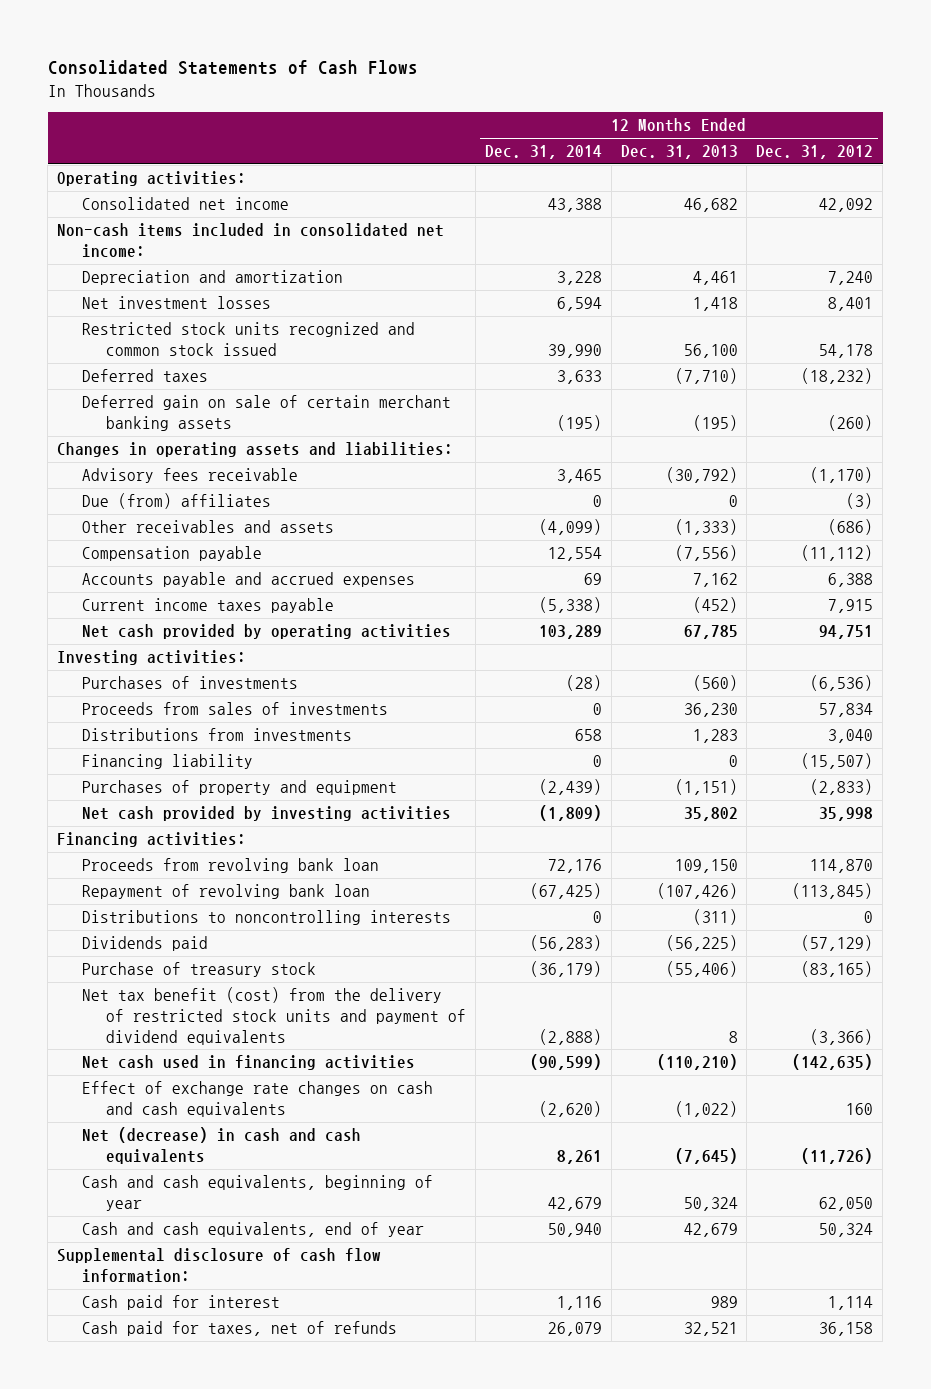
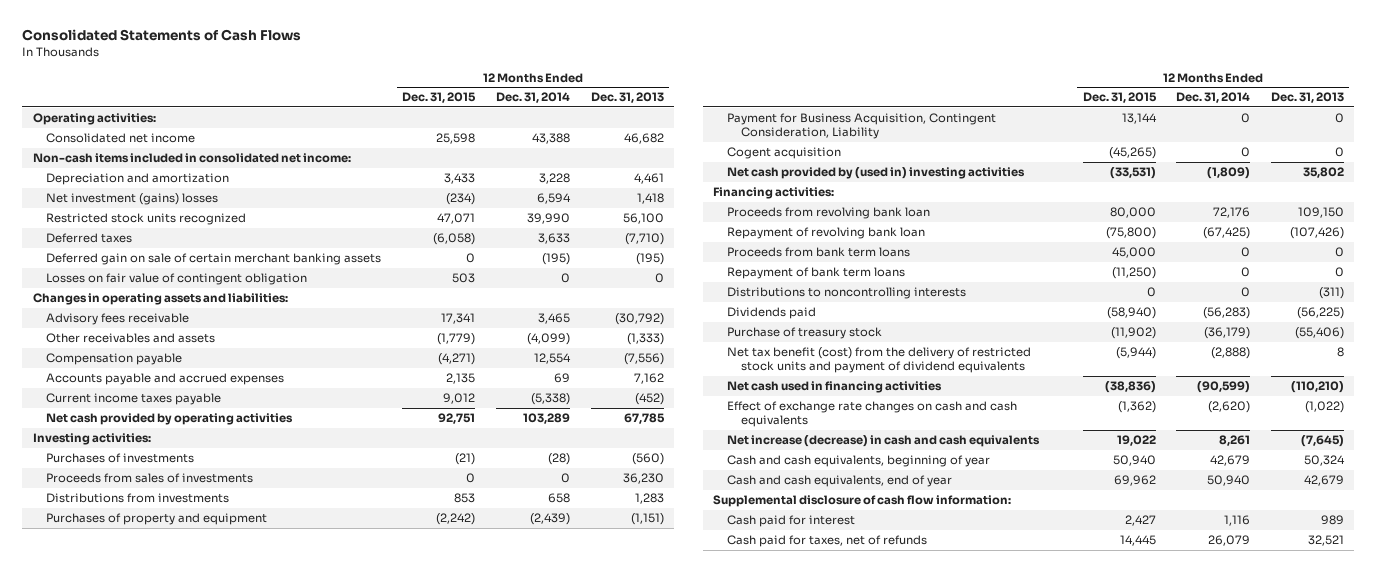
- | 12 Months Ended Dec. 31, 2014 | 12 Months Ended Dec. 31, 2013 | 12 Months Ended Dec. 31, 2012
+ | 12 Months Ended Dec. 31, 2015 | 12 Months Ended Dec. 31, 2014 | 12 Months Ended Dec. 31, 2013
- Net investment losses | 6,594 | 1,418 | 8,401
- Restricted stock units recognized and common stock issued | 39,990 | 56,100 | 54,178
+ Net investment (gains) losses | (234) | 6,594 | 1,418
+ Restricted stock units recognized | 47,071 | 39,990 | 56,100
+ Losses on fair value of contingent obligation | 503 | 0 | 0
- Due (from) affiliates | 0 | 0 | (3)
- Financing liability | 0 | 0 | (15,507)
- Net cash provided by investing activities | (1,809) | 35,802 | 35,998
+ Payment for Business Acquisition, Contingent Consideration, Liability | 13,144 | 0 | 0
+ Cogent acquisition | (45,265) | 0 | 0
+ Net cash provided by (used in) investing activities | (33,531) | (1,809) | 35,802
+ Proceeds from bank term loans | 45,000 | 0 | 0
+ Repayment of bank term loans | (11,250) | 0 | 0
- Net (decrease) in cash and cash equivalents | 8,261 | (7,645) | (11,726)
+ Net increase (decrease) in cash and cash equivalents | 19,022 | 8,261 | (7,645)

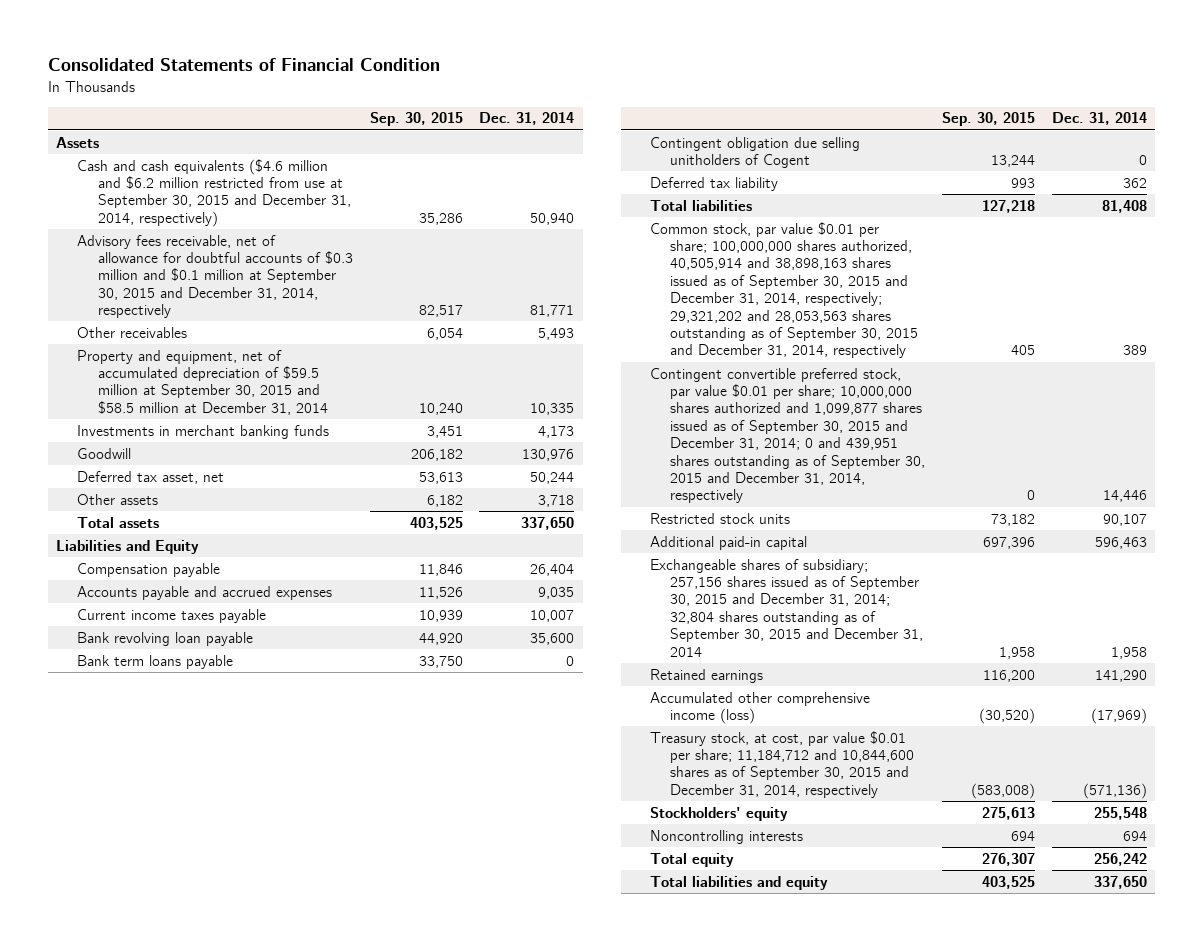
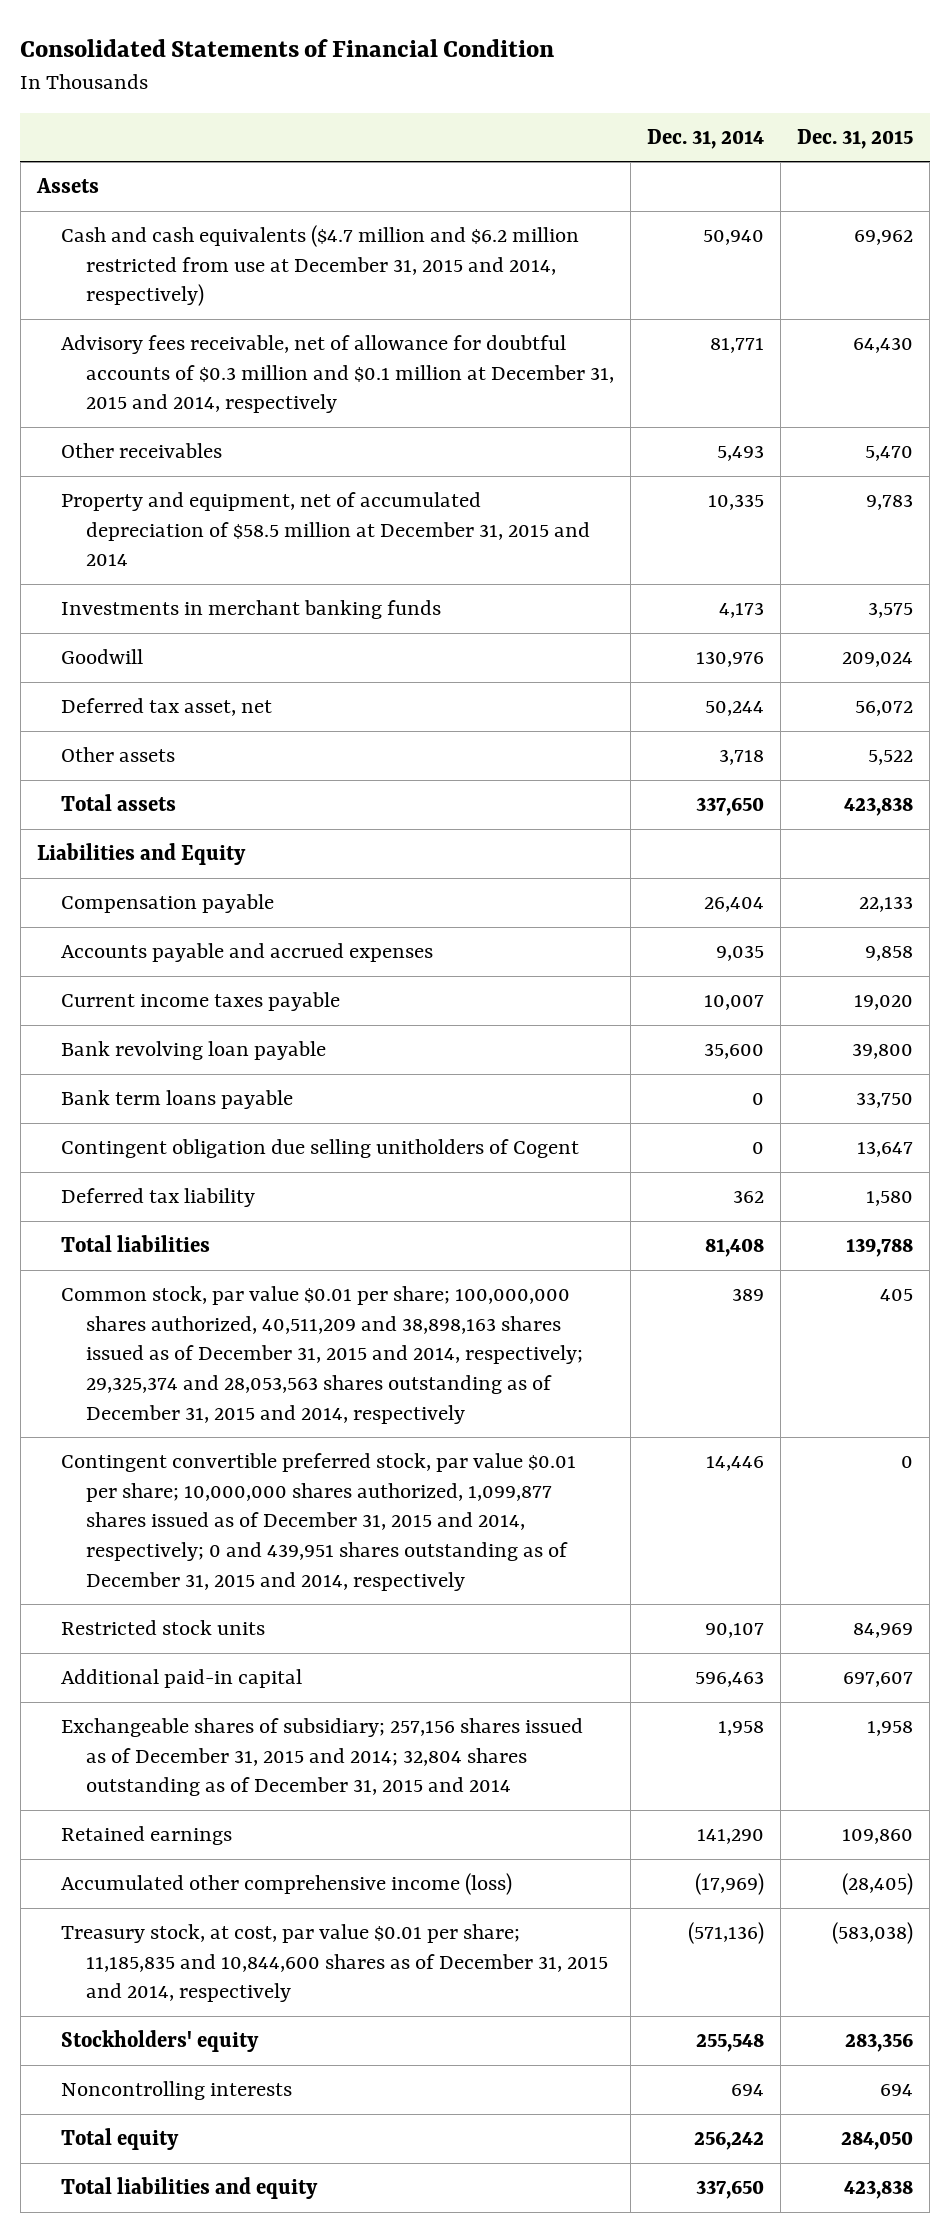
- | Sep. 30, 2015 | Dec. 31, 2014
+ | Dec. 31, 2014 | Dec. 31, 2015
- Cash and cash equivalents ($4.6 million and $6.2 million restricted from use at September 30, 2015 and December 31, 2014, respectively) | 35,286 | 50,940
- Advisory fees receivable, net of allowance for doubtful accounts of $0.3 million and $0.1 million at September 30, 2015 and December 31, 2014, respectively | 82,517 | 81,771
+ Cash and cash equivalents ($4.7 million and $6.2 million restricted from use at December 31, 2015 and 2014, respectively) | 50,940 | 69,962
+ Advisory fees receivable, net of allowance for doubtful accounts of $0.3 million and $0.1 million at December 31, 2015 and 2014, respectively | 81,771 | 64,430
- Property and equipment, net of accumulated depreciation of $59.5 million at September 30, 2015 and $58.5 million at December 31, 2014 | 10,240 | 10,335
+ Property and equipment, net of accumulated depreciation of $58.5 million at December 31, 2015 and 2014 | 10,335 | 9,783
- Common stock, par value $0.01 per share; 100,000,000 shares authorized, 40,505,914 and 38,898,163 shares issued as of September 30, 2015 and December 31, 2014, respectively; 29,321,202 and 28,053,563 shares outstanding as of September 30, 2015 and December 31, 2014, respectively | 405 | 389
- Contingent convertible preferred stock, par value $0.01 per share; 10,000,000 shares authorized and 1,099,877 shares issued as of September 30, 2015 and December 31, 2014; 0 and 439,951 shares outstanding as of September 30, 2015 and December 31, 2014, respectively | 0 | 14,446
+ Common stock, par value $0.01 per share; 100,000,000 shares authorized, 40,511,209 and 38,898,163 shares issued as of December 31, 2015 and 2014, respectively; 29,325,374 and 28,053,563 shares outstanding as of December 31, 2015 and 2014, respectively | 389 | 405
+ Contingent convertible preferred stock, par value $0.01 per share; 10,000,000 shares authorized, 1,099,877 shares issued as of December 31, 2015 and 2014, respectively; 0 and 439,951 shares outstanding as of December 31, 2015 and 2014, respectively | 14,446 | 0
- Exchangeable shares of subsidiary; 257,156 shares issued as of September 30, 2015 and December 31, 2014; 32,804 shares outstanding as of September 30, 2015 and December 31, 2014 | 1,958 | 1,958
+ Exchangeable shares of subsidiary; 257,156 shares issued as of December 31, 2015 and 2014; 32,804 shares outstanding as of December 31, 2015 and 2014 | 1,958 | 1,958
- Treasury stock, at cost, par value $0.01 per share; 11,184,712 and 10,844,600 shares as of September 30, 2015 and December 31, 2014, respectively | (583,008) | (571,136)
+ Treasury stock, at cost, par value $0.01 per share; 11,185,835 and 10,844,600 shares as of December 31, 2015 and 2014, respectively | (571,136) | (583,038)

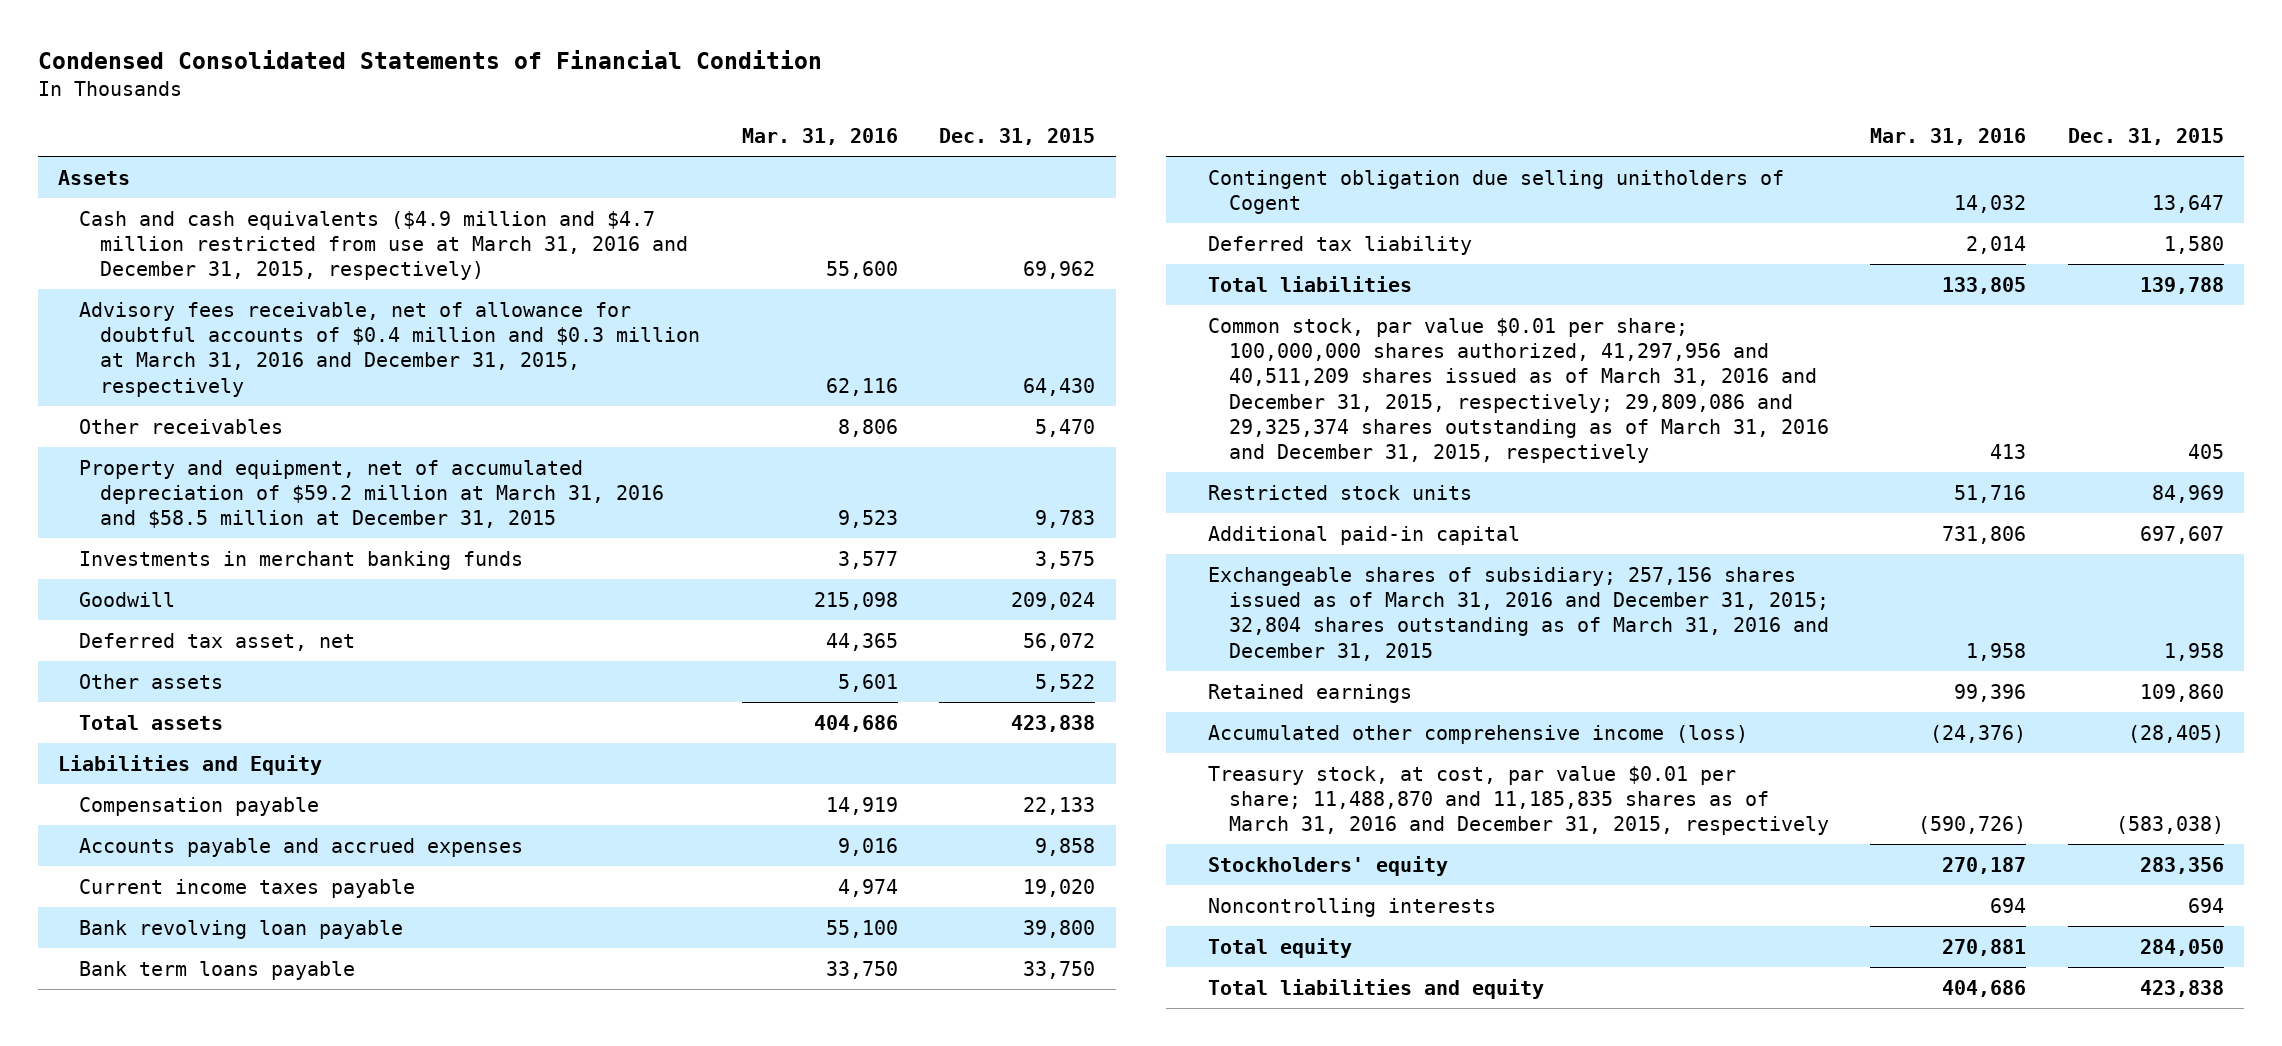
- Consolidated Statements of Financial Condition
+ Condensed Consolidated Statements of Financial Condition
- | Dec. 31, 2014 | Dec. 31, 2015
+ | Mar. 31, 2016 | Dec. 31, 2015
- Cash and cash equivalents ($4.7 million and $6.2 million restricted from use at December 31, 2015 and 2014, respectively) | 50,940 | 69,962
- Advisory fees receivable, net of allowance for doubtful accounts of $0.3 million and $0.1 million at December 31, 2015 and 2014, respectively | 81,771 | 64,430
+ Cash and cash equivalents ($4.9 million and $4.7 million restricted from use at March 31, 2016 and December 31, 2015, respectively) | 55,600 | 69,962
+ Advisory fees receivable, net of allowance for doubtful accounts of $0.4 million and $0.3 million at March 31, 2016 and December 31, 2015, respectively | 62,116 | 64,430
- Property and equipment, net of accumulated depreciation of $58.5 million at December 31, 2015 and 2014 | 10,335 | 9,783
+ Property and equipment, net of accumulated depreciation of $59.2 million at March 31, 2016 and $58.5 million at December 31, 2015 | 9,523 | 9,783
- Common stock, par value $0.01 per share; 100,000,000 shares authorized, 40,511,209 and 38,898,163 shares issued as of December 31, 2015 and 2014, respectively; 29,325,374 and 28,053,563 shares outstanding as of December 31, 2015 and 2014, respectively | 389 | 405
- Contingent convertible preferred stock, par value $0.01 per share; 10,000,000 shares authorized, 1,099,877 shares issued as of December 31, 2015 and 2014, respectively; 0 and 439,951 shares outstanding as of December 31, 2015 and 2014, respectively | 14,446 | 0
+ Common stock, par value $0.01 per share; 100,000,000 shares authorized, 41,297,956 and 40,511,209 shares issued as of March 31, 2016 and December 31, 2015, respectively; 29,809,086 and 29,325,374 shares outstanding as of March 31, 2016 and December 31, 2015, respectively | 413 | 405
- Exchangeable shares of subsidiary; 257,156 shares issued as of December 31, 2015 and 2014; 32,804 shares outstanding as of December 31, 2015 and 2014 | 1,958 | 1,958
+ Exchangeable shares of subsidiary; 257,156 shares issued as of March 31, 2016 and December 31, 2015; 32,804 shares outstanding as of March 31, 2016 and December 31, 2015 | 1,958 | 1,958
- Treasury stock, at cost, par value $0.01 per share; 11,185,835 and 10,844,600 shares as of December 31, 2015 and 2014, respectively | (571,136) | (583,038)
+ Treasury stock, at cost, par value $0.01 per share; 11,488,870 and 11,185,835 shares as of March 31, 2016 and December 31, 2015, respectively | (590,726) | (583,038)

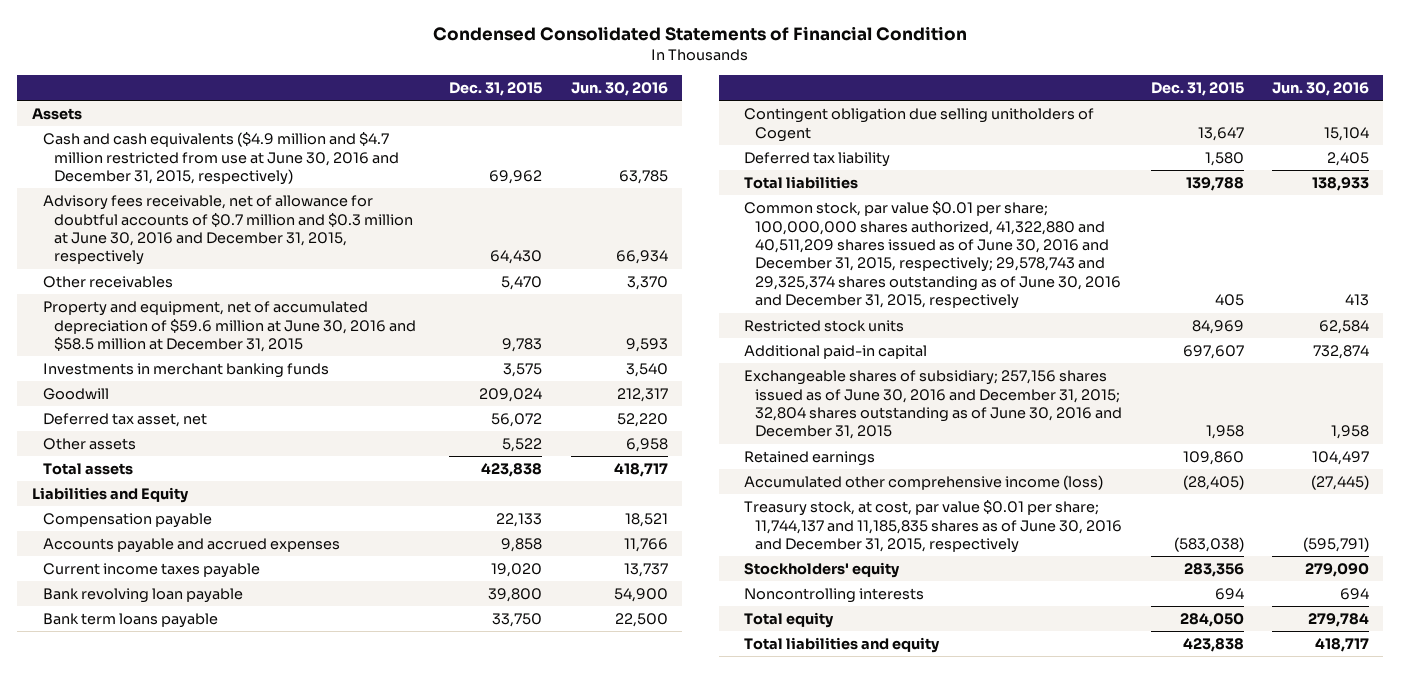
- | Mar. 31, 2016 | Dec. 31, 2015
+ | Dec. 31, 2015 | Jun. 30, 2016
- Cash and cash equivalents ($4.9 million and $4.7 million restricted from use at March 31, 2016 and December 31, 2015, respectively) | 55,600 | 69,962
- Advisory fees receivable, net of allowance for doubtful accounts of $0.4 million and $0.3 million at March 31, 2016 and December 31, 2015, respectively | 62,116 | 64,430
+ Cash and cash equivalents ($4.9 million and $4.7 million restricted from use at June 30, 2016 and December 31, 2015, respectively) | 69,962 | 63,785
+ Advisory fees receivable, net of allowance for doubtful accounts of $0.7 million and $0.3 million at June 30, 2016 and December 31, 2015, respectively | 64,430 | 66,934
- Property and equipment, net of accumulated depreciation of $59.2 million at March 31, 2016 and $58.5 million at December 31, 2015 | 9,523 | 9,783
+ Property and equipment, net of accumulated depreciation of $59.6 million at June 30, 2016 and $58.5 million at December 31, 2015 | 9,783 | 9,593
- Common stock, par value $0.01 per share; 100,000,000 shares authorized, 41,297,956 and 40,511,209 shares issued as of March 31, 2016 and December 31, 2015, respectively; 29,809,086 and 29,325,374 shares outstanding as of March 31, 2016 and December 31, 2015, respectively | 413 | 405
+ Common stock, par value $0.01 per share; 100,000,000 shares authorized, 41,322,880 and 40,511,209 shares issued as of June 30, 2016 and December 31, 2015, respectively; 29,578,743 and 29,325,374 shares outstanding as of June 30, 2016 and December 31, 2015, respectively | 405 | 413
- Exchangeable shares of subsidiary; 257,156 shares issued as of March 31, 2016 and December 31, 2015; 32,804 shares outstanding as of March 31, 2016 and December 31, 2015 | 1,958 | 1,958
+ Exchangeable shares of subsidiary; 257,156 shares issued as of June 30, 2016 and December 31, 2015; 32,804 shares outstanding as of June 30, 2016 and December 31, 2015 | 1,958 | 1,958
- Treasury stock, at cost, par value $0.01 per share; 11,488,870 and 11,185,835 shares as of March 31, 2016 and December 31, 2015, respectively | (590,726) | (583,038)
+ Treasury stock, at cost, par value $0.01 per share; 11,744,137 and 11,185,835 shares as of June 30, 2016 and December 31, 2015, respectively | (583,038) | (595,791)

